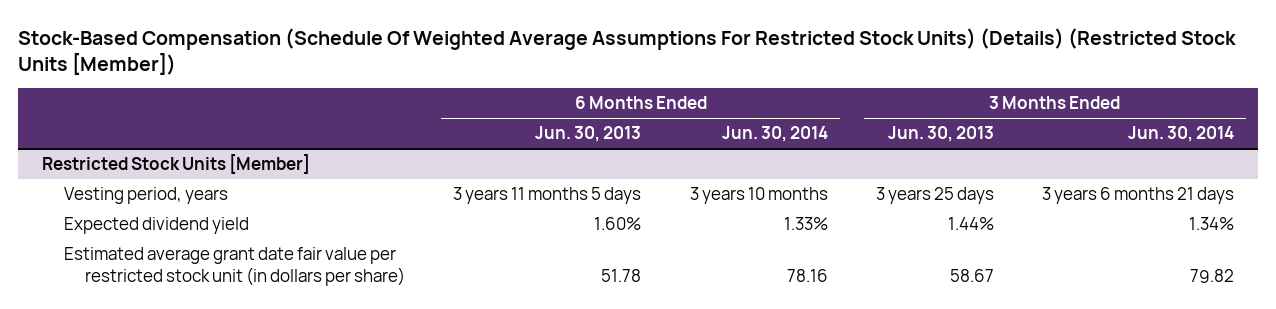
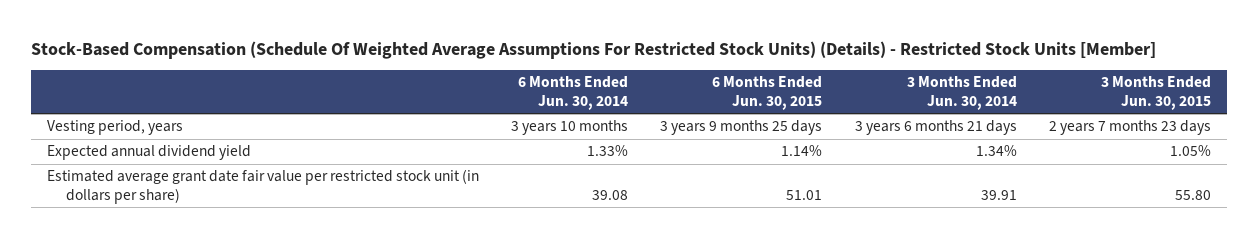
- Stock-Based Compensation (Schedule Of Weighted Average Assumptions For Restricted Stock Units) (Details) (Restricted Stock Units [Member])
+ Stock-Based Compensation (Schedule Of Weighted Average Assumptions For Restricted Stock Units) (Details) - Restricted Stock Units [Member]
- | 6 Months Ended Jun. 30, 2013 | 6 Months Ended Jun. 30, 2014 | 3 Months Ended Jun. 30, 2013 | 3 Months Ended Jun. 30, 2014
+ | 6 Months Ended Jun. 30, 2014 | 6 Months Ended Jun. 30, 2015 | 3 Months Ended Jun. 30, 2014 | 3 Months Ended Jun. 30, 2015
- Restricted Stock Units [Member]
- Expected dividend yield | 1.60% | 1.33% | 1.44% | 1.34%
- Estimated average grant date fair value per restricted stock unit (in dollars per share) | 51.78 | 78.16 | 58.67 | 79.82
+ Expected annual dividend yield | 1.33% | 1.14% | 1.34% | 1.05%
+ Estimated average grant date fair value per restricted stock unit (in dollars per share) | 39.08 | 51.01 | 39.91 | 55.80

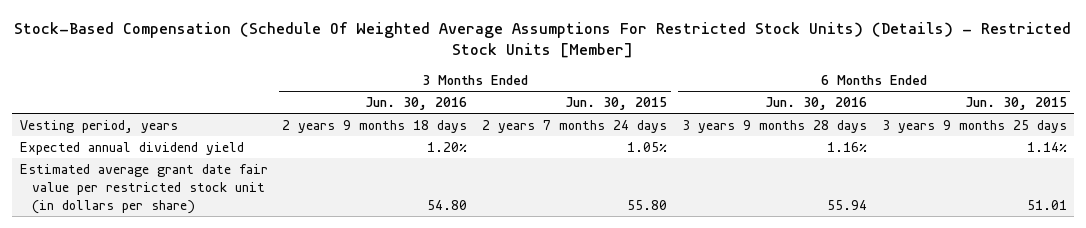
- | 6 Months Ended Jun. 30, 2014 | 6 Months Ended Jun. 30, 2015 | 3 Months Ended Jun. 30, 2014 | 3 Months Ended Jun. 30, 2015
+ | 3 Months Ended Jun. 30, 2016 | 3 Months Ended Jun. 30, 2015 | 6 Months Ended Jun. 30, 2016 | 6 Months Ended Jun. 30, 2015
- Vesting period, years | 3 years 10 months | 3 years 9 months 25 days | 3 years 6 months 21 days | 2 years 7 months 23 days
+ Vesting period, years | 2 years 9 months 18 days | 2 years 7 months 24 days | 3 years 9 months 28 days | 3 years 9 months 25 days

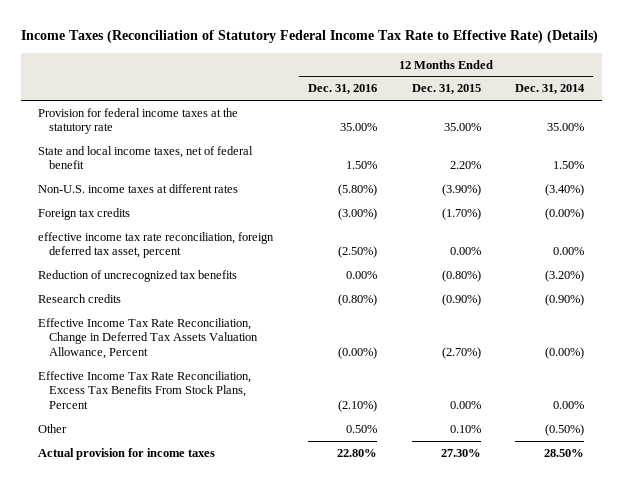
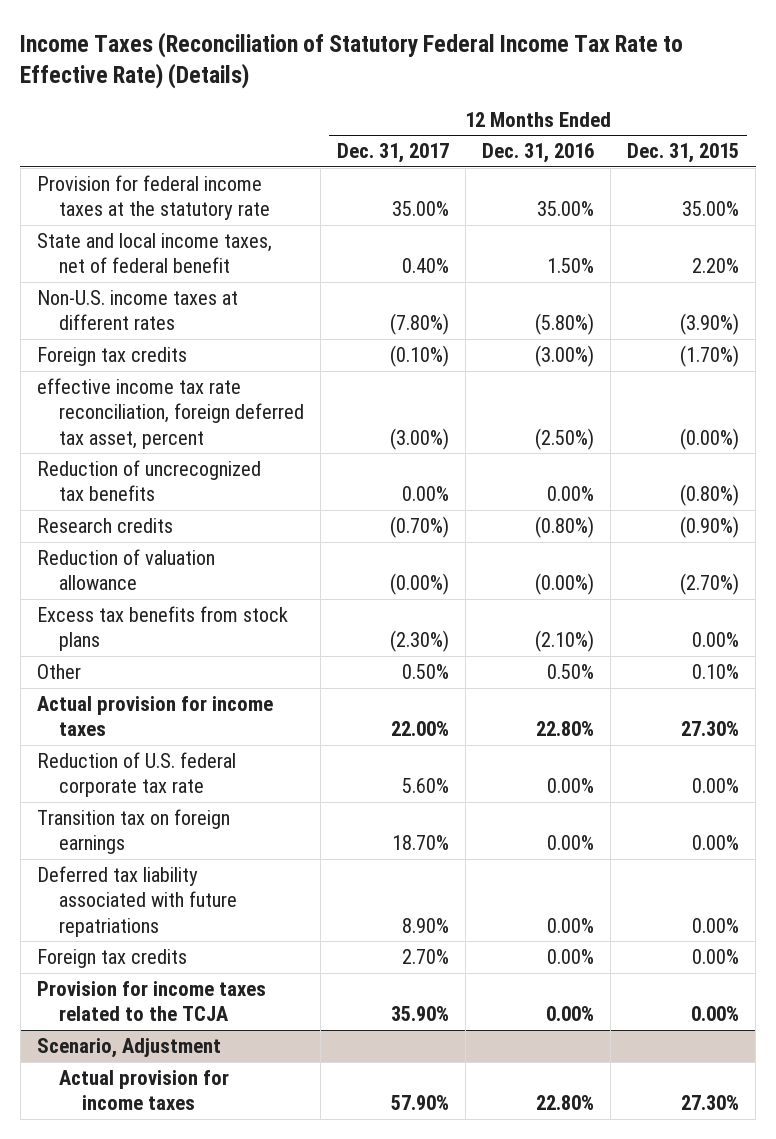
- | 12 Months Ended Dec. 31, 2016 | 12 Months Ended Dec. 31, 2015 | 12 Months Ended Dec. 31, 2014
+ | 12 Months Ended Dec. 31, 2017 | 12 Months Ended Dec. 31, 2016 | 12 Months Ended Dec. 31, 2015
- effective income tax rate reconciliation, foreign deferred tax asset, percent | (2.50%) | 0.00% | 0.00%
+ effective income tax rate reconciliation, foreign deferred tax asset, percent | (3.00%) | (2.50%) | (0.00%)
- Effective Income Tax Rate Reconciliation, Change in Deferred Tax Assets Valuation Allowance, Percent | (0.00%) | (2.70%) | (0.00%)
- Effective Income Tax Rate Reconciliation, Excess Tax Benefits From Stock Plans, Percent | (2.10%) | 0.00% | 0.00%
+ Reduction of valuation allowance | (0.00%) | (0.00%) | (2.70%)
+ Excess tax benefits from stock plans | (2.30%) | (2.10%) | 0.00%
+ Reduction of U.S. federal corporate tax rate | 5.60% | 0.00% | 0.00%
+ Transition tax on foreign earnings | 18.70% | 0.00% | 0.00%
+ Deferred tax liability associated with future repatriations | 8.90% | 0.00% | 0.00%
+ Foreign tax credits | 2.70% | 0.00% | 0.00%
+ Provision for income taxes related to the TCJA | 35.90% | 0.00% | 0.00%
+ Scenario, Adjustment
+ Actual provision for income taxes | 57.90% | 22.80% | 27.30%

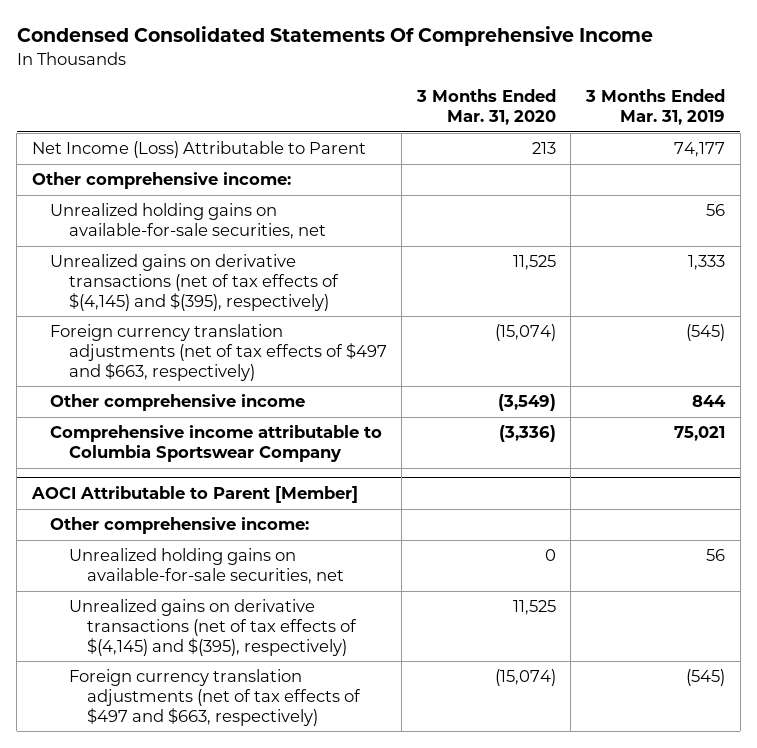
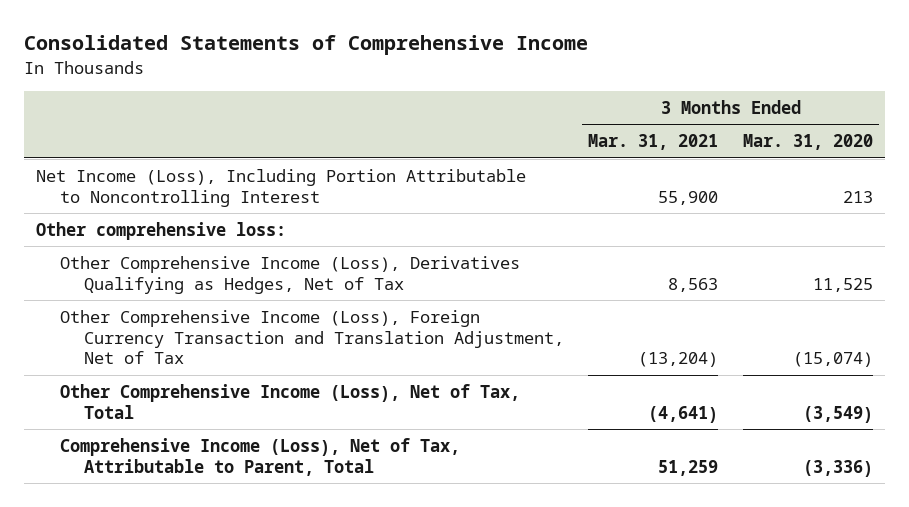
- Condensed Consolidated Statements Of Comprehensive Income
+ Consolidated Statements of Comprehensive Income
- | 3 Months Ended Mar. 31, 2020 | 3 Months Ended Mar. 31, 2019
+ | 3 Months Ended Mar. 31, 2021 | 3 Months Ended Mar. 31, 2020
- Net Income (Loss) Attributable to Parent | 213 | 74,177
- Other comprehensive income:
- Unrealized holding gains on available-for-sale securities, net | | 56
- Unrealized gains on derivative transactions (net of tax effects of $(4,145) and $(395), respectively) | 11,525 | 1,333
- Foreign currency translation adjustments (net of tax effects of $497 and $663, respectively) | (15,074) | (545)
- Other comprehensive income | (3,549) | 844
- Comprehensive income attributable to Columbia Sportswear Company | (3,336) | 75,021
- AOCI Attributable to Parent [Member]
- Other comprehensive income:
- Unrealized holding gains on available-for-sale securities, net | 0 | 56
- Unrealized gains on derivative transactions (net of tax effects of $(4,145) and $(395), respectively) | 11,525 |
- Foreign currency translation adjustments (net of tax effects of $497 and $663, respectively) | (15,074) | (545)
+ Net Income (Loss), Including Portion Attributable to Noncontrolling Interest | 55,900 | 213
+ Other comprehensive loss:
+ Other Comprehensive Income (Loss), Derivatives Qualifying as Hedges, Net of Tax | 8,563 | 11,525
+ Other Comprehensive Income (Loss), Foreign Currency Transaction and Translation Adjustment, Net of Tax | (13,204) | (15,074)
+ Other Comprehensive Income (Loss), Net of Tax, Total | (4,641) | (3,549)
+ Comprehensive Income (Loss), Net of Tax, Attributable to Parent, Total | 51,259 | (3,336)

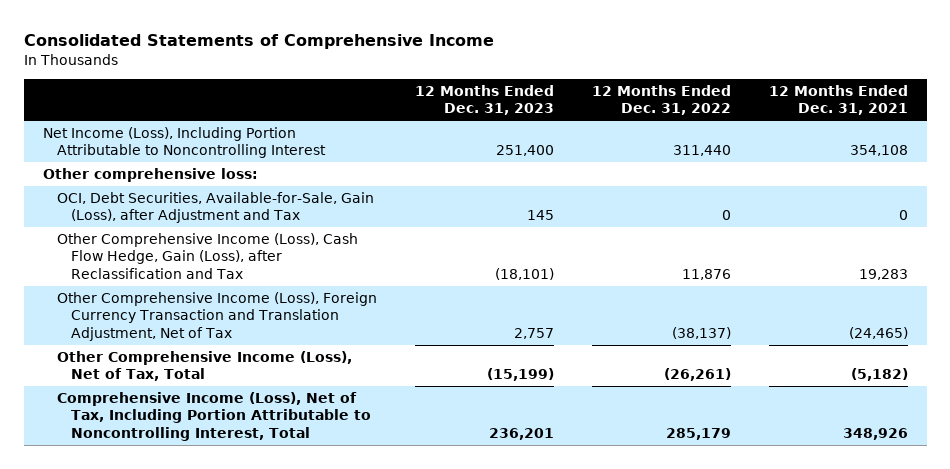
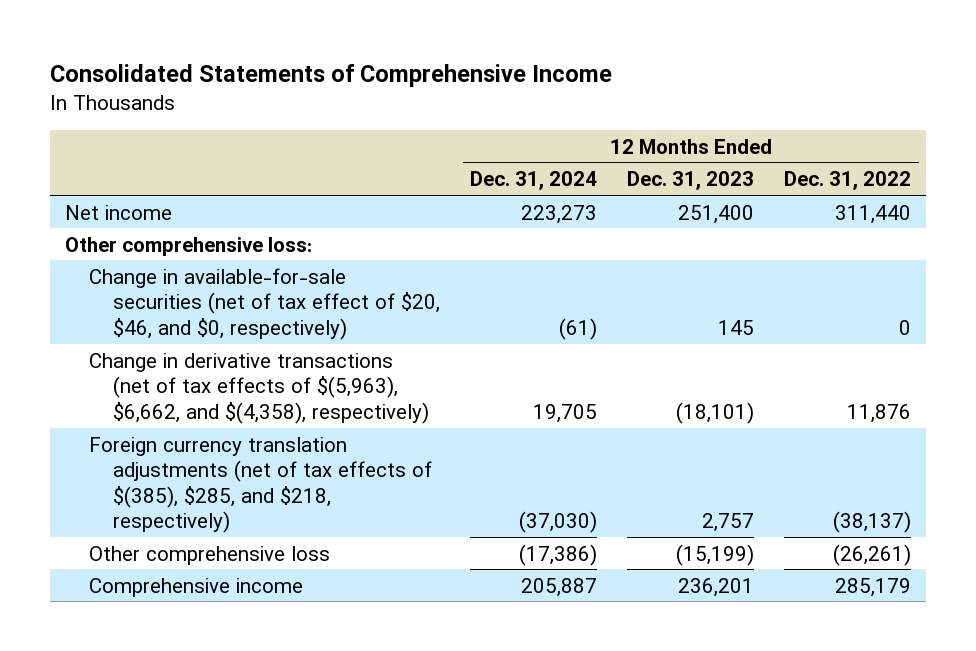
- | 12 Months Ended Dec. 31, 2023 | 12 Months Ended Dec. 31, 2022 | 12 Months Ended Dec. 31, 2021
+ | 12 Months Ended Dec. 31, 2024 | 12 Months Ended Dec. 31, 2023 | 12 Months Ended Dec. 31, 2022
- Net Income (Loss), Including Portion Attributable to Noncontrolling Interest | 251,400 | 311,440 | 354,108
+ Net income | 223,273 | 251,400 | 311,440
- OCI, Debt Securities, Available-for-Sale, Gain (Loss), after Adjustment and Tax | 145 | 0 | 0
- Other Comprehensive Income (Loss), Cash Flow Hedge, Gain (Loss), after Reclassification and Tax | (18,101) | 11,876 | 19,283
- Other Comprehensive Income (Loss), Foreign Currency Transaction and Translation Adjustment, Net of Tax | 2,757 | (38,137) | (24,465)
- Other Comprehensive Income (Loss), Net of Tax, Total | (15,199) | (26,261) | (5,182)
- Comprehensive Income (Loss), Net of Tax, Including Portion Attributable to Noncontrolling Interest, Total | 236,201 | 285,179 | 348,926
+ Change in available-for-sale securities (net of tax effect of $20, $46, and $0, respectively) | (61) | 145 | 0
+ Change in derivative transactions (net of tax effects of $(5,963), $6,662, and $(4,358), respectively) | 19,705 | (18,101) | 11,876
+ Foreign currency translation adjustments (net of tax effects of $(385), $285, and $218, respectively) | (37,030) | 2,757 | (38,137)
+ Other comprehensive loss | (17,386) | (15,199) | (26,261)
+ Comprehensive income | 205,887 | 236,201 | 285,179

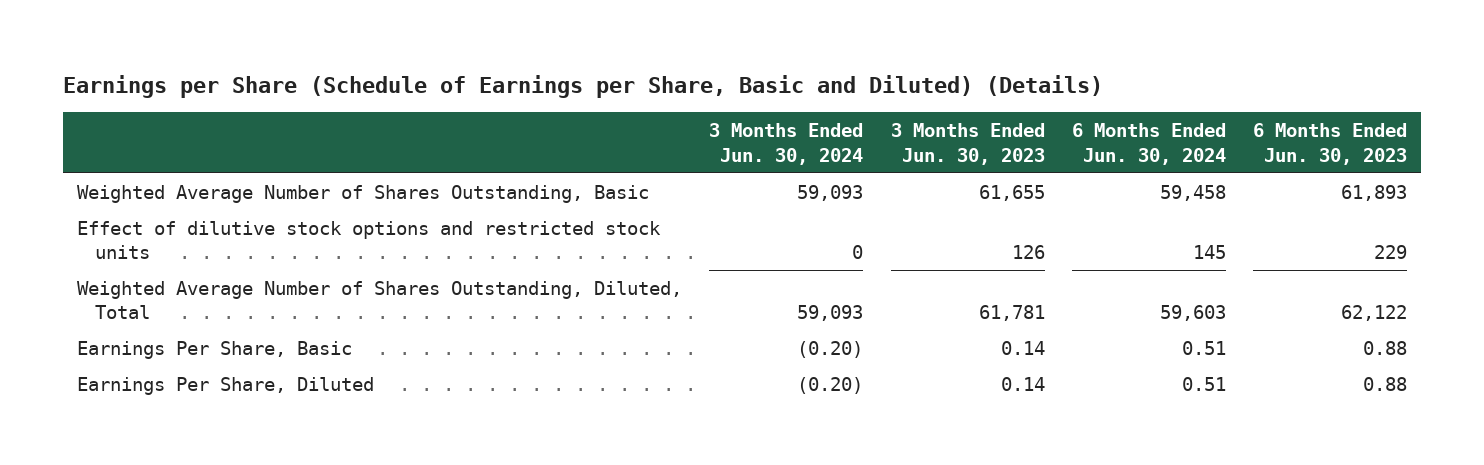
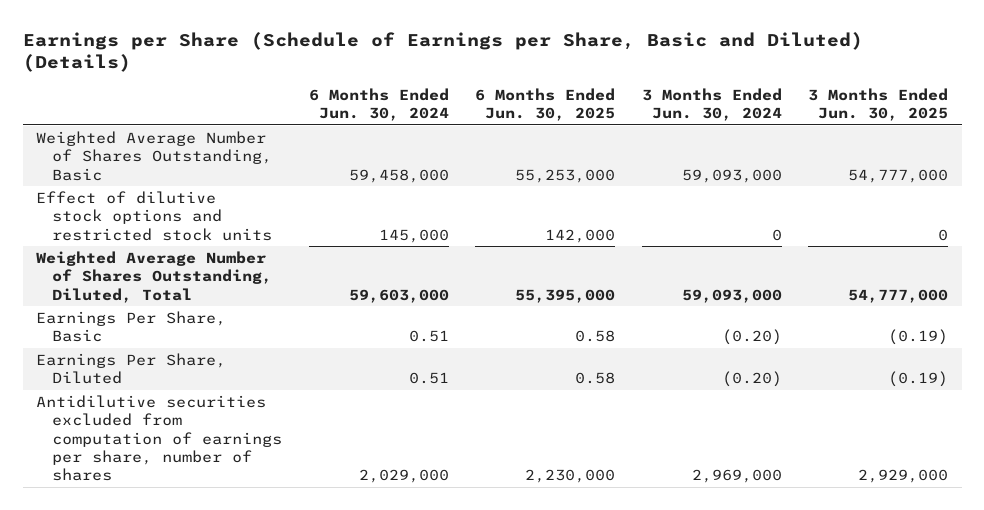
- | 3 Months Ended Jun. 30, 2024 | 3 Months Ended Jun. 30, 2023 | 6 Months Ended Jun. 30, 2024 | 6 Months Ended Jun. 30, 2023
+ | 6 Months Ended Jun. 30, 2024 | 6 Months Ended Jun. 30, 2025 | 3 Months Ended Jun. 30, 2024 | 3 Months Ended Jun. 30, 2025
- Weighted Average Number of Shares Outstanding, Basic | 59,093 | 61,655 | 59,458 | 61,893
- Effect of dilutive stock options and restricted stock units | 0 | 126 | 145 | 229
- Weighted Average Number of Shares Outstanding, Diluted, Total | 59,093 | 61,781 | 59,603 | 62,122
+ Weighted Average Number of Shares Outstanding, Basic | 59,458,000 | 55,253,000 | 59,093,000 | 54,777,000
+ Effect of dilutive stock options and restricted stock units | 145,000 | 142,000 | 0 | 0
+ Weighted Average Number of Shares Outstanding, Diluted, Total | 59,603,000 | 55,395,000 | 59,093,000 | 54,777,000
+ Antidilutive securities excluded from computation of earnings per share, number of shares | 2,029,000 | 2,230,000 | 2,969,000 | 2,929,000

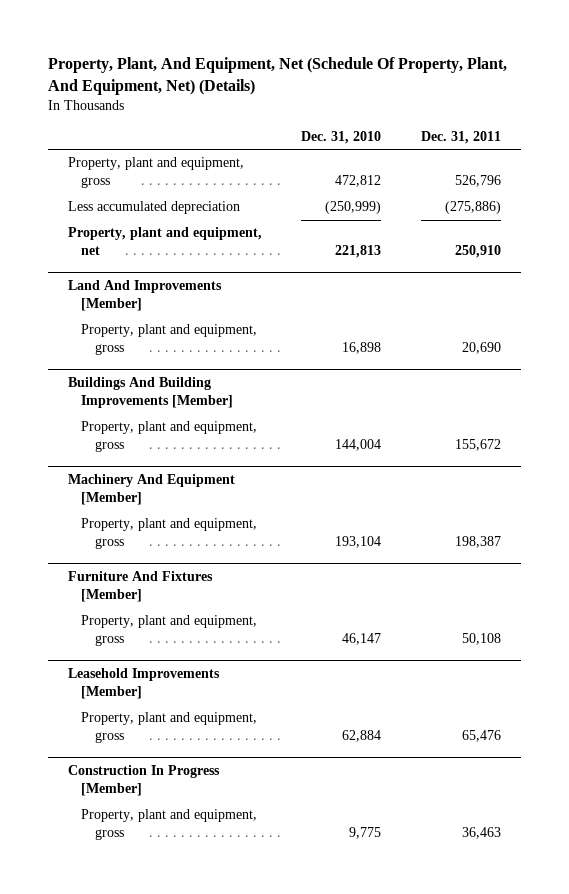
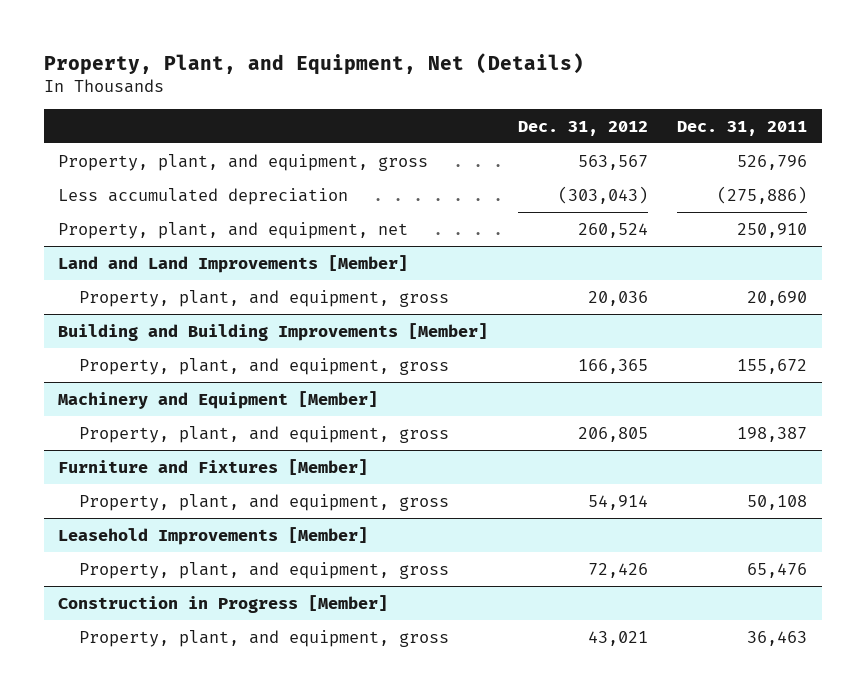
- Property, Plant, And Equipment, Net (Schedule Of Property, Plant, And Equipment, Net) (Details)
+ Property, Plant, and Equipment, Net (Details)
- | Dec. 31, 2010 | Dec. 31, 2011
+ | Dec. 31, 2012 | Dec. 31, 2011
- Property, plant and equipment, gross | 472,812 | 526,796
+ Property, plant, and equipment, gross | 563,567 | 526,796
- Property, plant and equipment, net | 221,813 | 250,910
- Land And Improvements [Member]
- Property, plant and equipment, gross | 16,898 | 20,690
- Buildings And Building Improvements [Member]
- Property, plant and equipment, gross | 144,004 | 155,672
- Machinery And Equipment [Member]
- Property, plant and equipment, gross | 193,104 | 198,387
- Furniture And Fixtures [Member]
- Property, plant and equipment, gross | 46,147 | 50,108
+ Property, plant, and equipment, net | 260,524 | 250,910
+ Land and Land Improvements [Member]
+ Property, plant, and equipment, gross | 20,036 | 20,690
+ Building and Building Improvements [Member]
+ Property, plant, and equipment, gross | 166,365 | 155,672
+ Machinery and Equipment [Member]
+ Property, plant, and equipment, gross | 206,805 | 198,387
+ Furniture and Fixtures [Member]
+ Property, plant, and equipment, gross | 54,914 | 50,108
@ Leasehold Improvements [Member]
- Property, plant and equipment, gross | 62,884 | 65,476
- Construction In Progress [Member]
- Property, plant and equipment, gross | 9,775 | 36,463
@ Leasehold Improvements [Member]
+ Property, plant, and equipment, gross | 72,426 | 65,476
+ Construction in Progress [Member]
+ Property, plant, and equipment, gross | 43,021 | 36,463

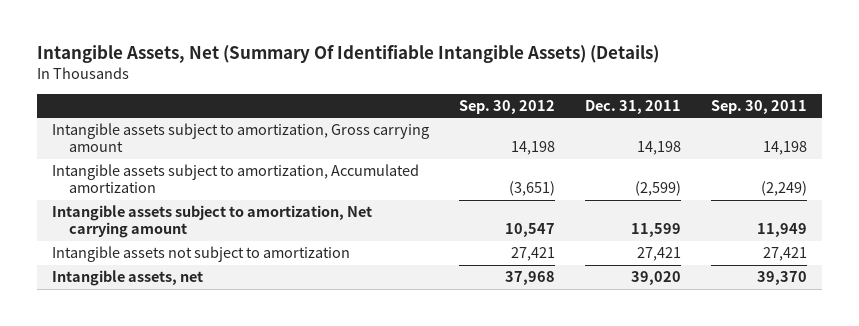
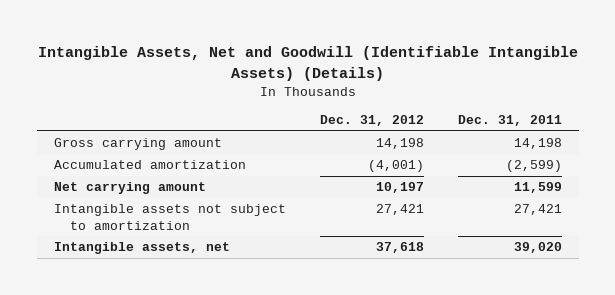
- Intangible Assets, Net (Summary Of Identifiable Intangible Assets) (Details)
+ Intangible Assets, Net and Goodwill (Identifiable Intangible Assets) (Details)
- | Sep. 30, 2012 | Dec. 31, 2011 | Sep. 30, 2011
+ | Dec. 31, 2012 | Dec. 31, 2011
- Intangible assets subject to amortization, Gross carrying amount | 14,198 | 14,198 | 14,198
- Intangible assets subject to amortization, Accumulated amortization | (3,651) | (2,599) | (2,249)
- Intangible assets subject to amortization, Net carrying amount | 10,547 | 11,599 | 11,949
+ Gross carrying amount | 14,198 | 14,198
+ Accumulated amortization | (4,001) | (2,599)
+ Net carrying amount | 10,197 | 11,599

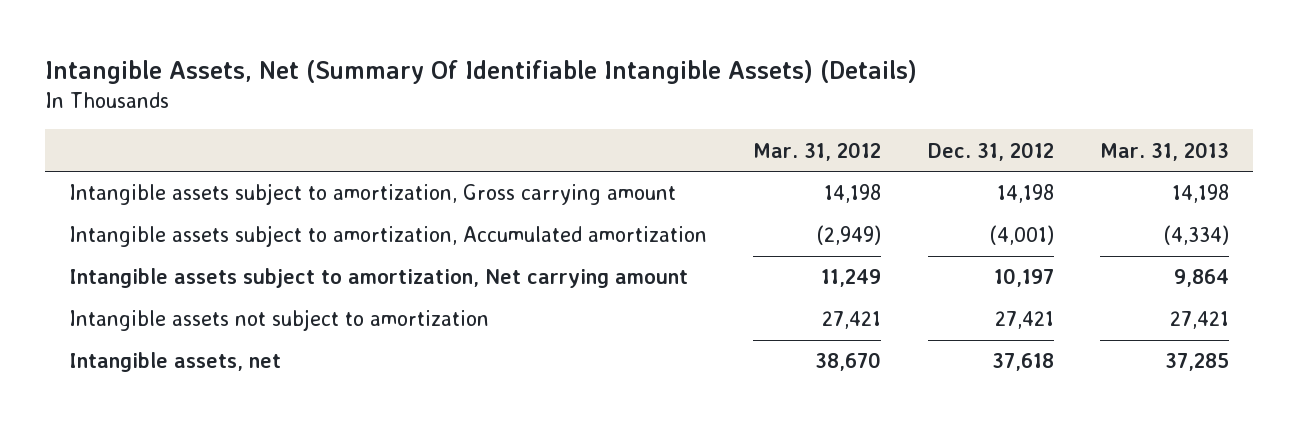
- Intangible Assets, Net and Goodwill (Identifiable Intangible Assets) (Details)
+ Intangible Assets, Net (Summary Of Identifiable Intangible Assets) (Details)
- | Dec. 31, 2012 | Dec. 31, 2011
+ | Mar. 31, 2012 | Dec. 31, 2012 | Mar. 31, 2013
- Gross carrying amount | 14,198 | 14,198
- Accumulated amortization | (4,001) | (2,599)
- Net carrying amount | 10,197 | 11,599
+ Intangible assets subject to amortization, Gross carrying amount | 14,198 | 14,198 | 14,198
+ Intangible assets subject to amortization, Accumulated amortization | (2,949) | (4,001) | (4,334)
+ Intangible assets subject to amortization, Net carrying amount | 11,249 | 10,197 | 9,864

